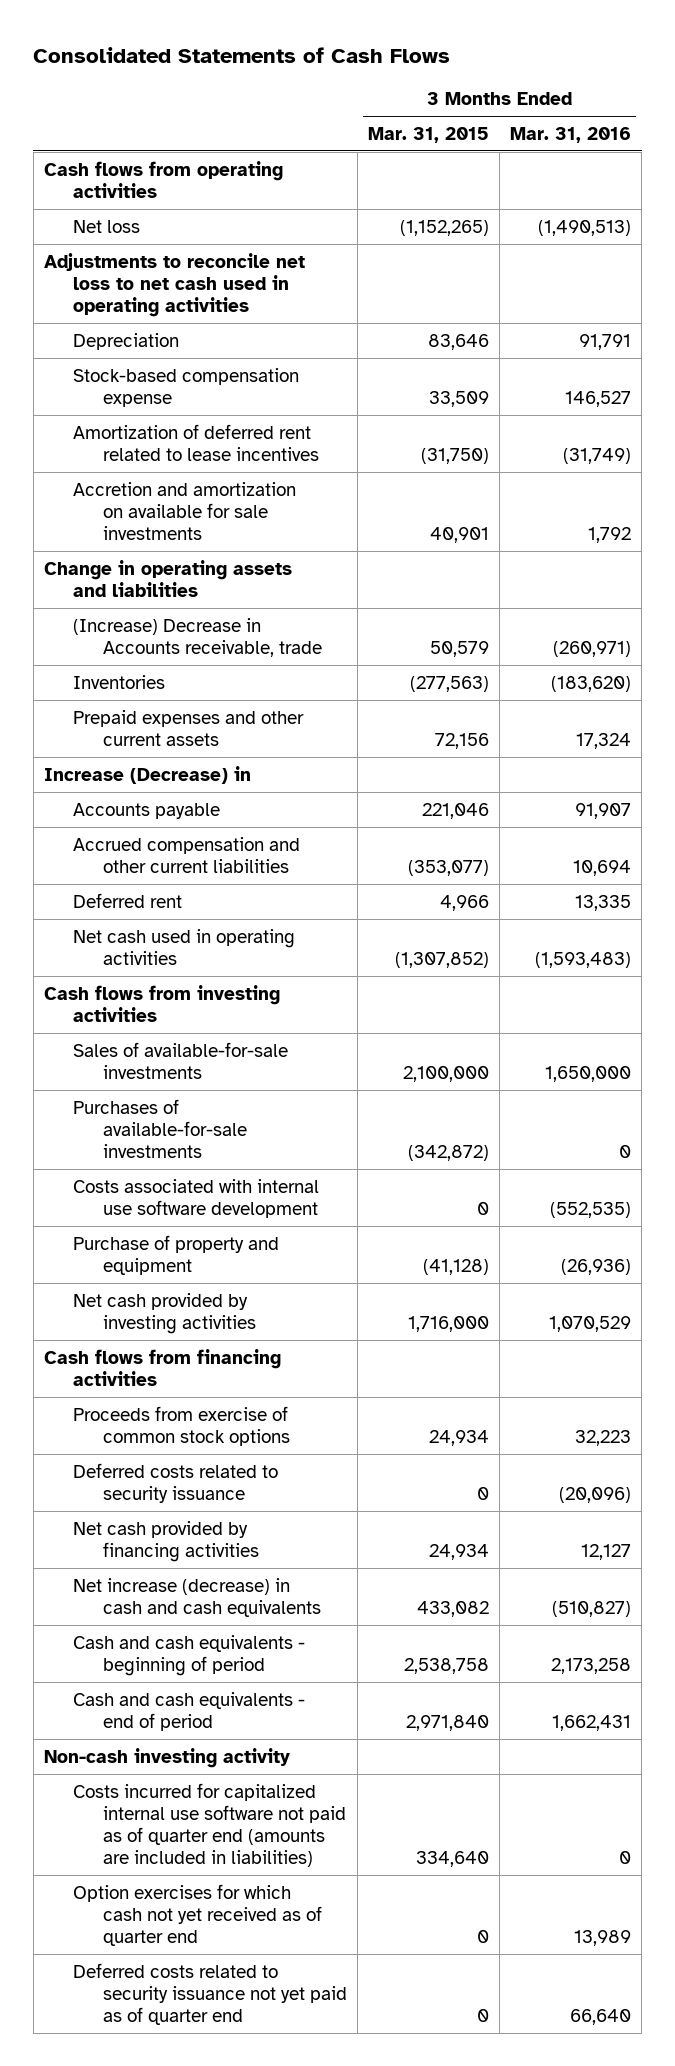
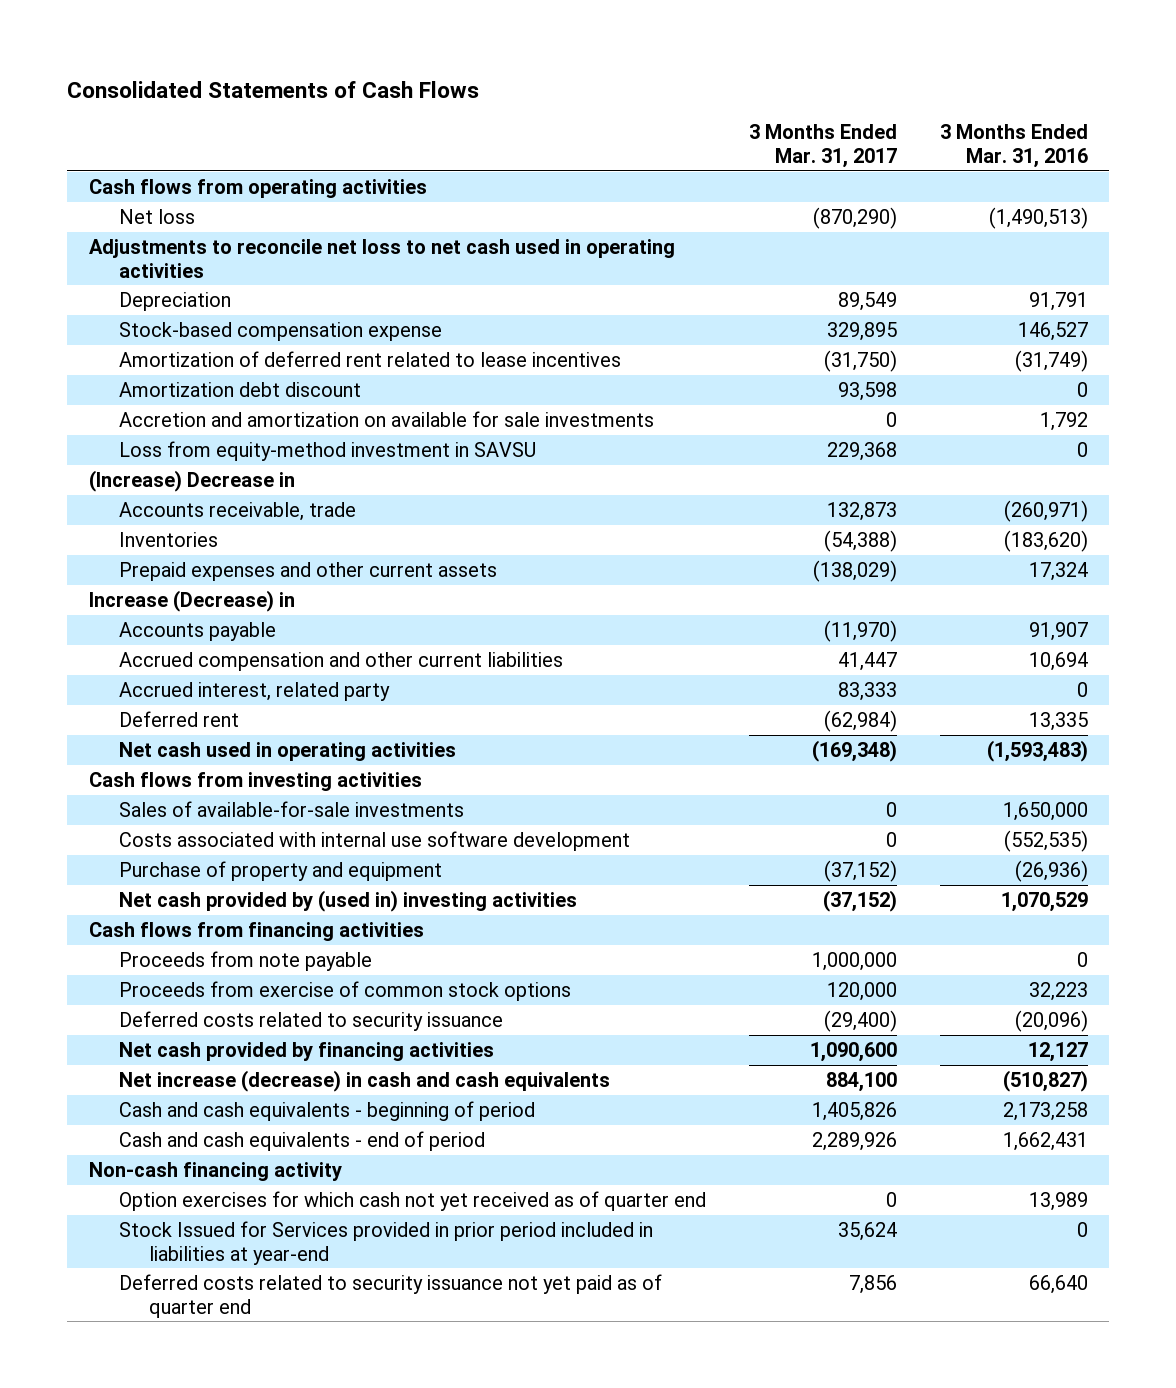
- | 3 Months Ended Mar. 31, 2015 | 3 Months Ended Mar. 31, 2016
+ | 3 Months Ended Mar. 31, 2017 | 3 Months Ended Mar. 31, 2016
+ Amortization debt discount | 93,598 | 0
- Change in operating assets and liabilities
- (Increase) Decrease in Accounts receivable, trade | 50,579 | (260,971)
+ Loss from equity-method investment in SAVSU | 229,368 | 0
+ (Increase) Decrease in
+ Accounts receivable, trade | 132,873 | (260,971)
+ Accrued interest, related party | 83,333 | 0
- Purchases of available-for-sale investments | (342,872) | 0
- Net cash provided by investing activities | 1,716,000 | 1,070,529
+ Net cash provided by (used in) investing activities | (37,152) | 1,070,529
+ Proceeds from note payable | 1,000,000 | 0
- Non-cash investing activity
- Costs incurred for capitalized internal use software not paid as of quarter end (amounts are included in liabilities) | 334,640 | 0
+ Non-cash financing activity
+ Stock Issued for Services provided in prior period included in liabilities at year-end | 35,624 | 0

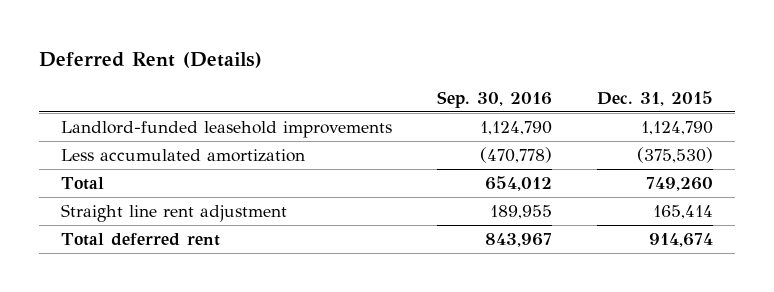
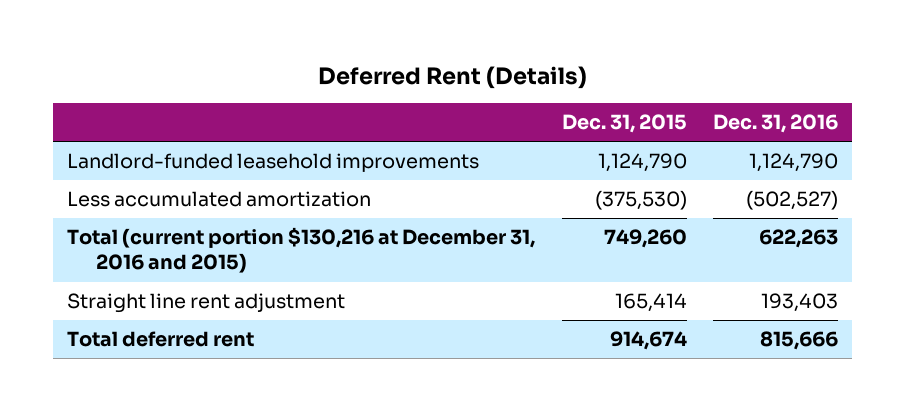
- | Sep. 30, 2016 | Dec. 31, 2015
+ | Dec. 31, 2015 | Dec. 31, 2016
- Total | 654,012 | 749,260
+ Total (current portion $130,216 at December 31, 2016 and 2015) | 749,260 | 622,263

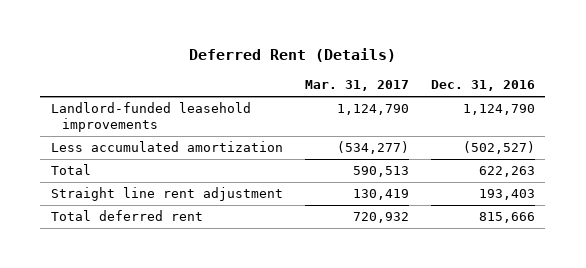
- | Dec. 31, 2015 | Dec. 31, 2016
+ | Mar. 31, 2017 | Dec. 31, 2016
- Total (current portion $130,216 at December 31, 2016 and 2015) | 749,260 | 622,263
+ Total | 590,513 | 622,263

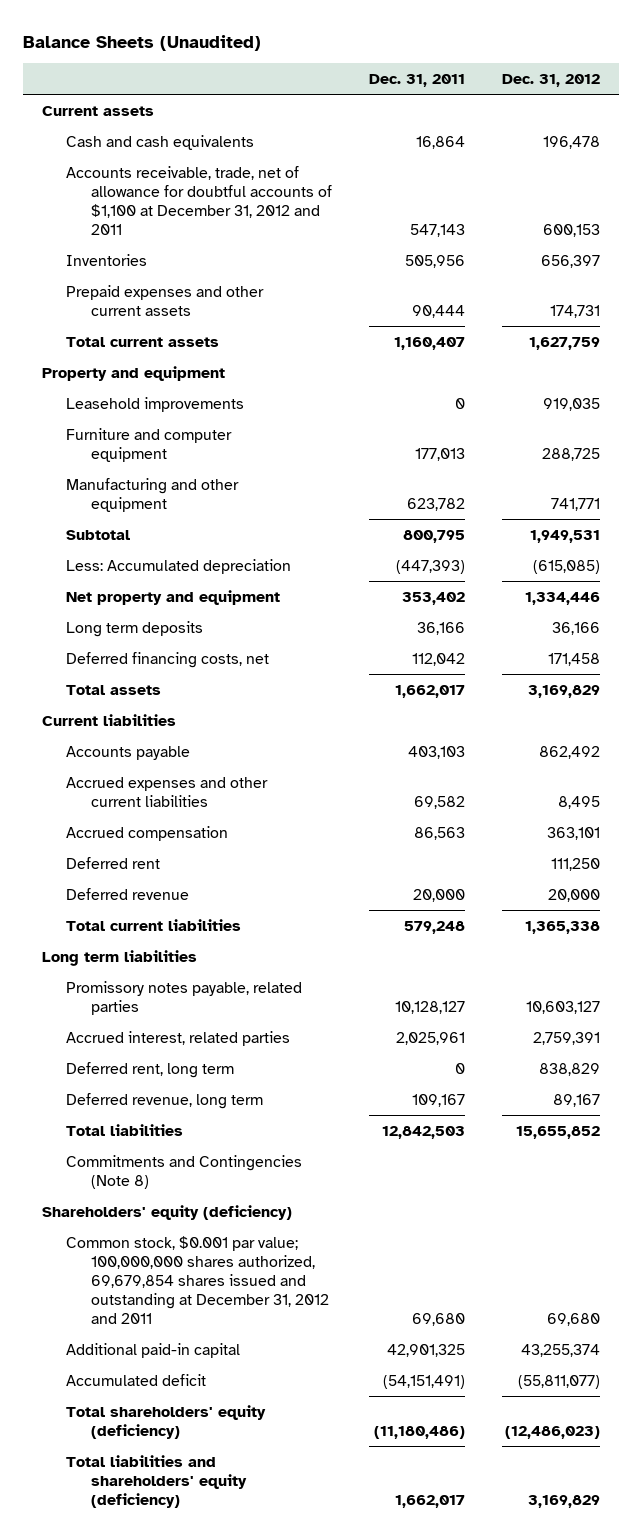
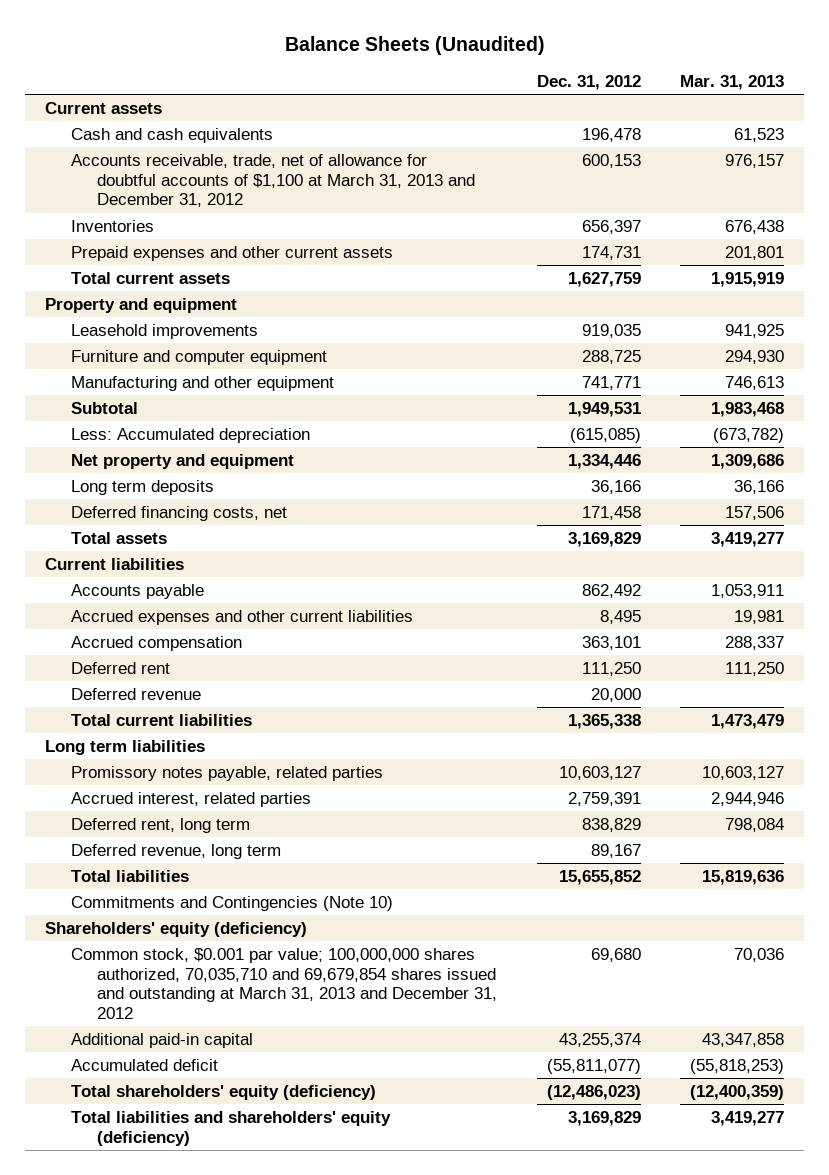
- | Dec. 31, 2011 | Dec. 31, 2012
+ | Dec. 31, 2012 | Mar. 31, 2013
- Accounts receivable, trade, net of allowance for doubtful accounts of $1,100 at December 31, 2012 and 2011 | 547,143 | 600,153
+ Accounts receivable, trade, net of allowance for doubtful accounts of $1,100 at March 31, 2013 and December 31, 2012 | 600,153 | 976,157
- Commitments and Contingencies (Note 8)
+ Commitments and Contingencies (Note 10)
- Common stock, $0.001 par value; 100,000,000 shares authorized, 69,679,854 shares issued and outstanding at December 31, 2012 and 2011 | 69,680 | 69,680
+ Common stock, $0.001 par value; 100,000,000 shares authorized, 70,035,710 and 69,679,854 shares issued and outstanding at March 31, 2013 and December 31, 2012 | 69,680 | 70,036

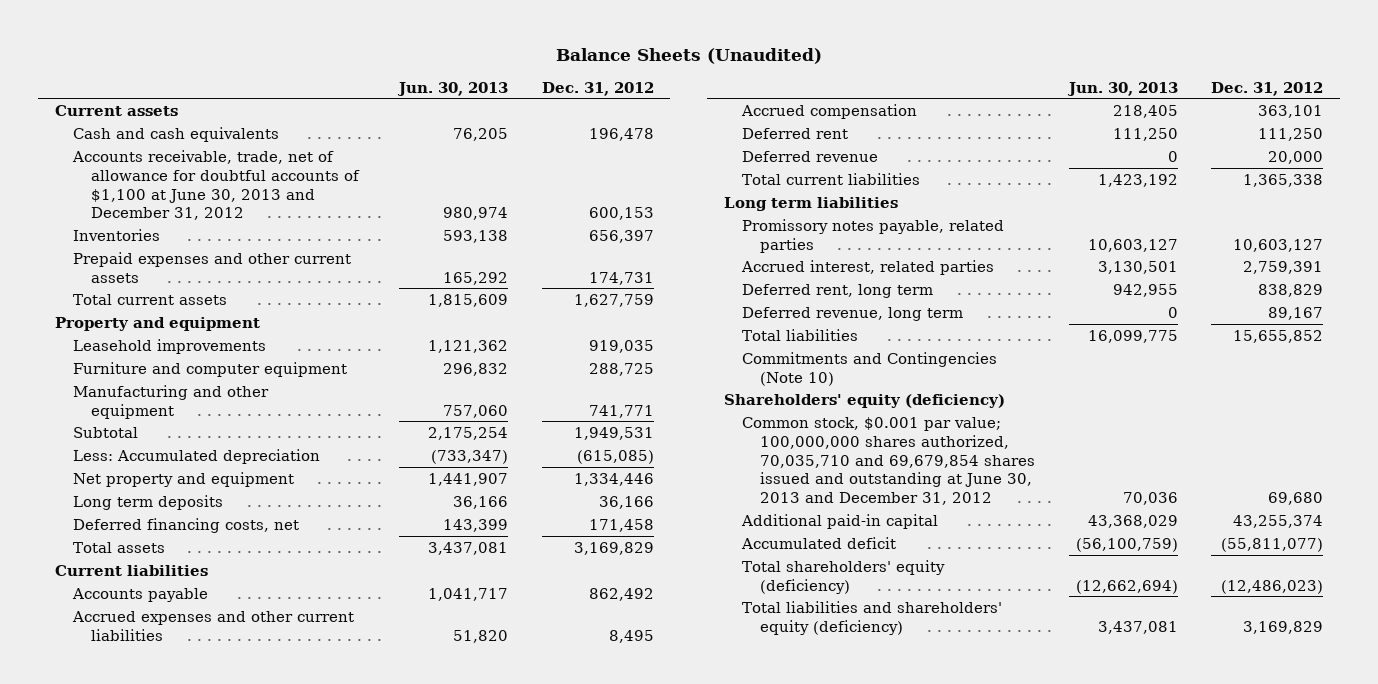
- | Dec. 31, 2012 | Mar. 31, 2013
+ | Jun. 30, 2013 | Dec. 31, 2012
- Accounts receivable, trade, net of allowance for doubtful accounts of $1,100 at March 31, 2013 and December 31, 2012 | 600,153 | 976,157
+ Accounts receivable, trade, net of allowance for doubtful accounts of $1,100 at June 30, 2013 and December 31, 2012 | 980,974 | 600,153
- Common stock, $0.001 par value; 100,000,000 shares authorized, 70,035,710 and 69,679,854 shares issued and outstanding at March 31, 2013 and December 31, 2012 | 69,680 | 70,036
+ Common stock, $0.001 par value; 100,000,000 shares authorized, 70,035,710 and 69,679,854 shares issued and outstanding at June 30, 2013 and December 31, 2012 | 70,036 | 69,680

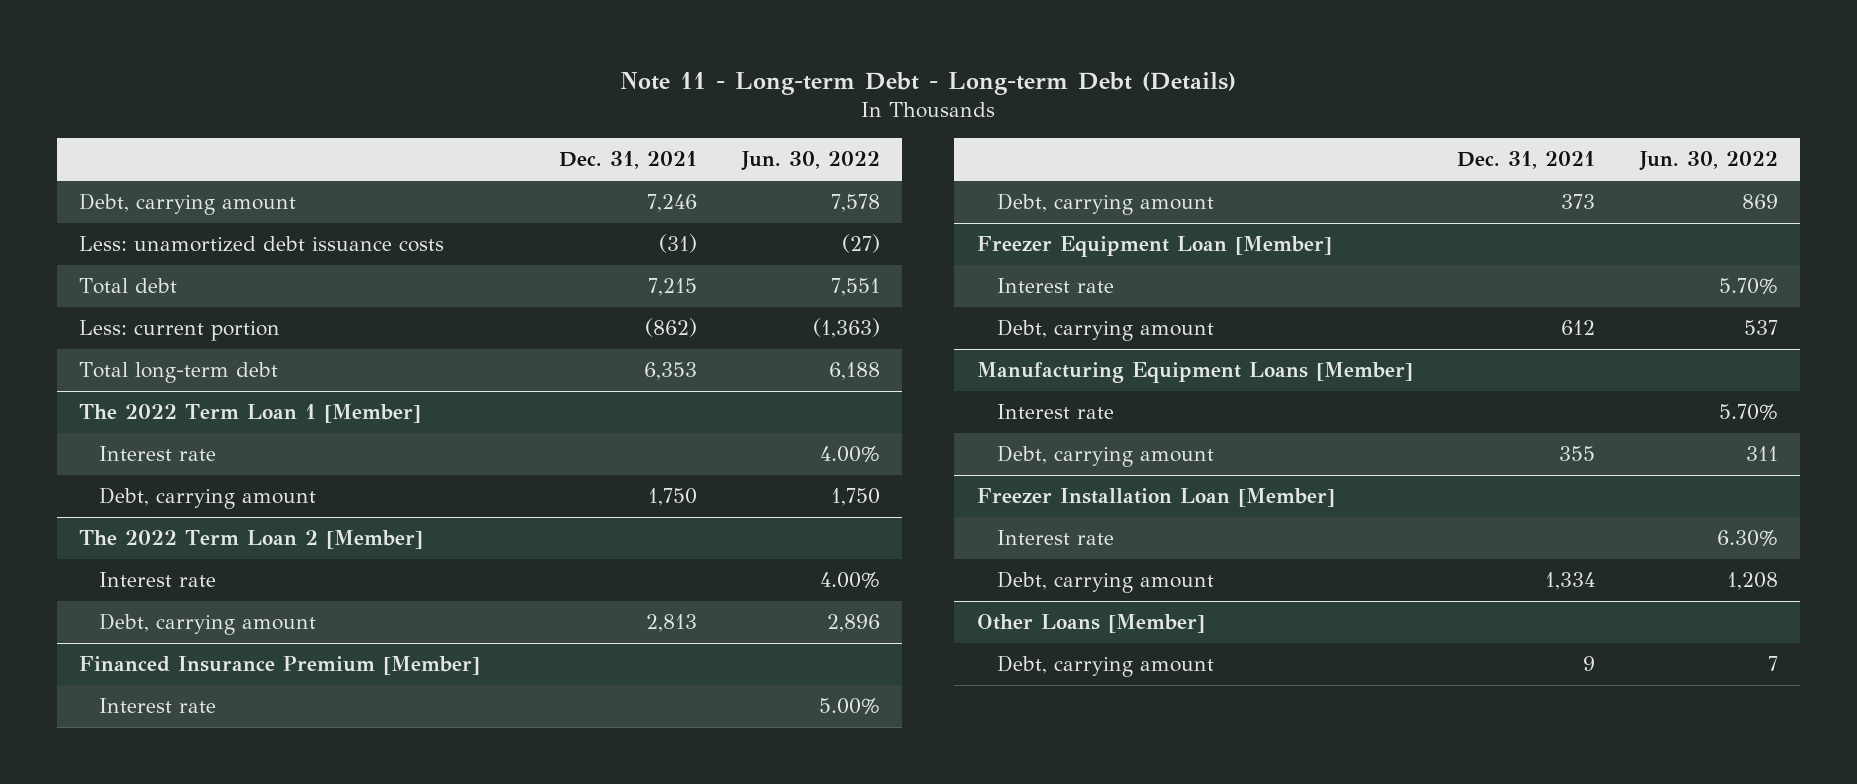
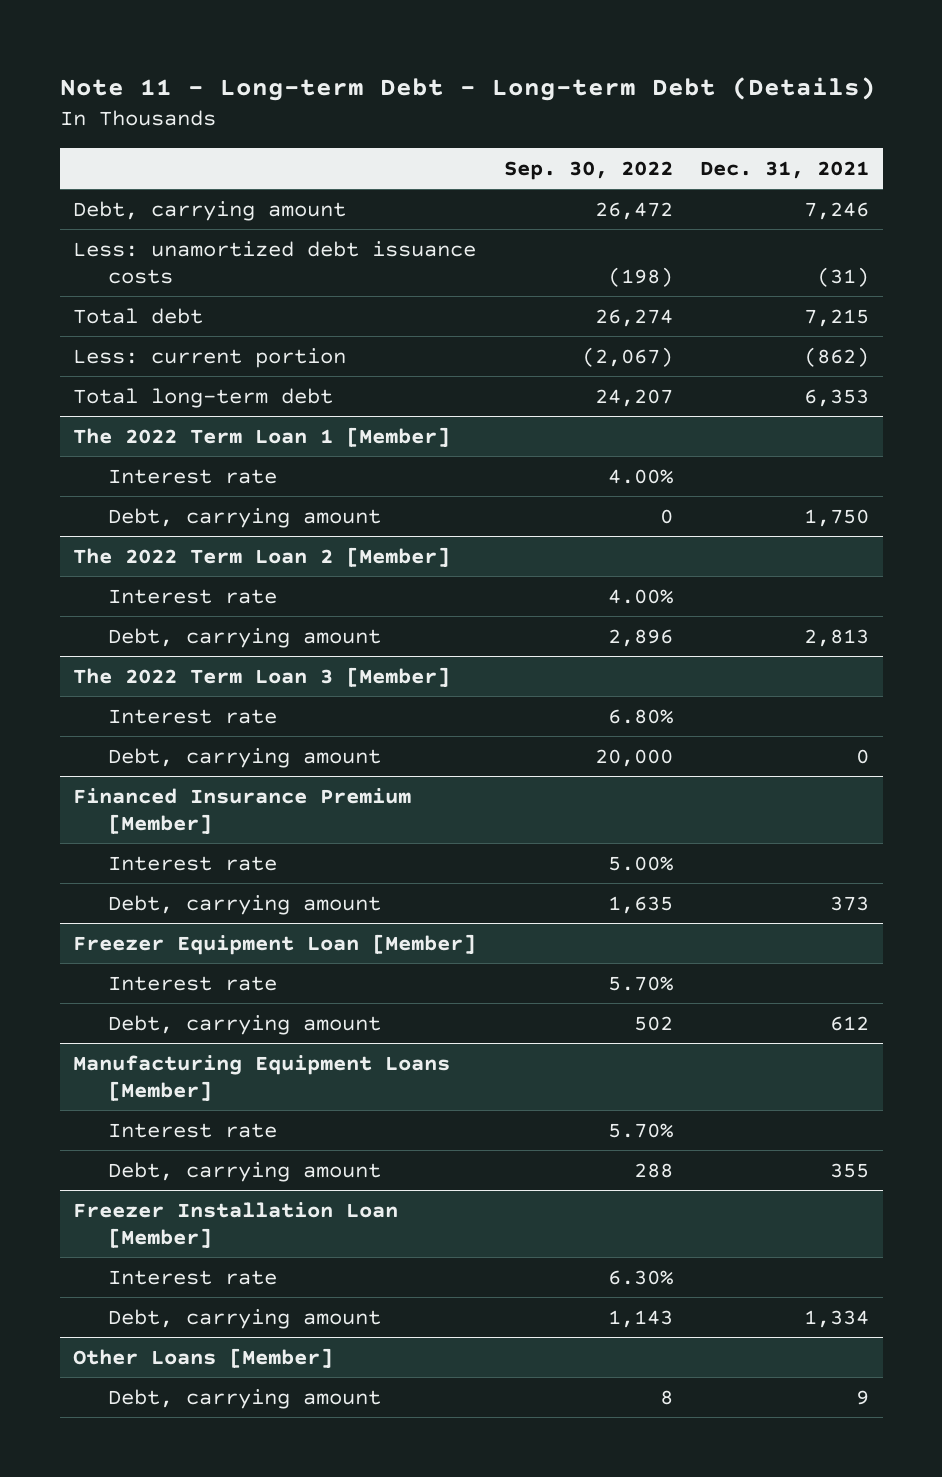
- | Dec. 31, 2021 | Jun. 30, 2022
+ | Sep. 30, 2022 | Dec. 31, 2021
+ The 2022 Term Loan 3 [Member]
+ Interest rate | 6.80% |
+ Debt, carrying amount | 20,000 | 0

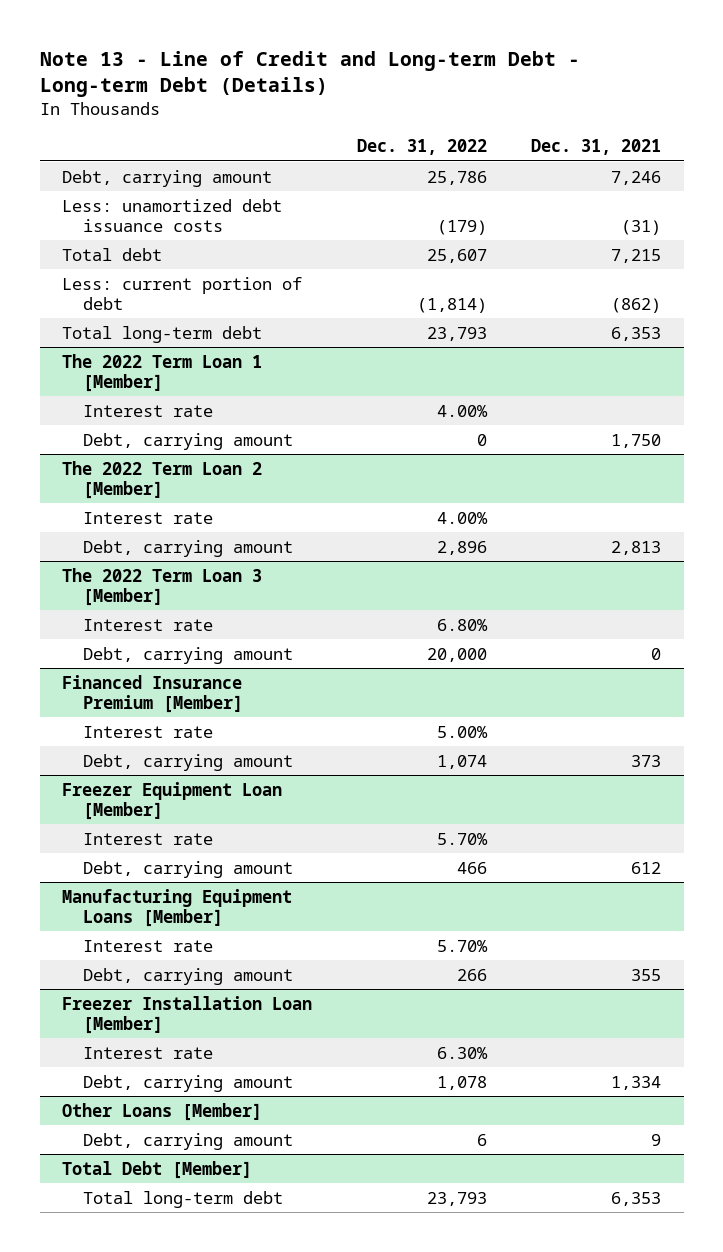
- Note 11 - Long-term Debt - Long-term Debt (Details)
+ Note 13 - Line of Credit and Long-term Debt - Long-term Debt (Details)
- | Sep. 30, 2022 | Dec. 31, 2021
+ | Dec. 31, 2022 | Dec. 31, 2021
- Less: current portion | (2,067) | (862)
+ Less: current portion of debt | (1,814) | (862)
+ Total Debt [Member]
+ Total long-term debt | 23,793 | 6,353

